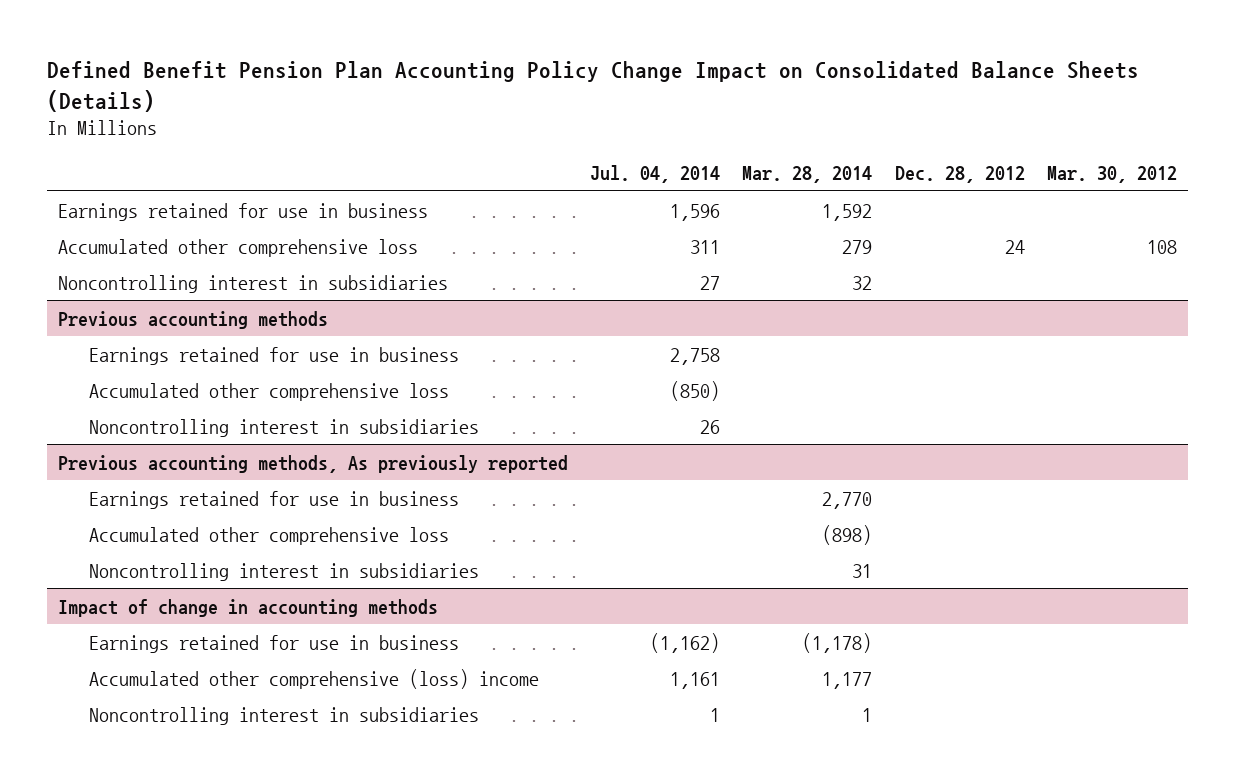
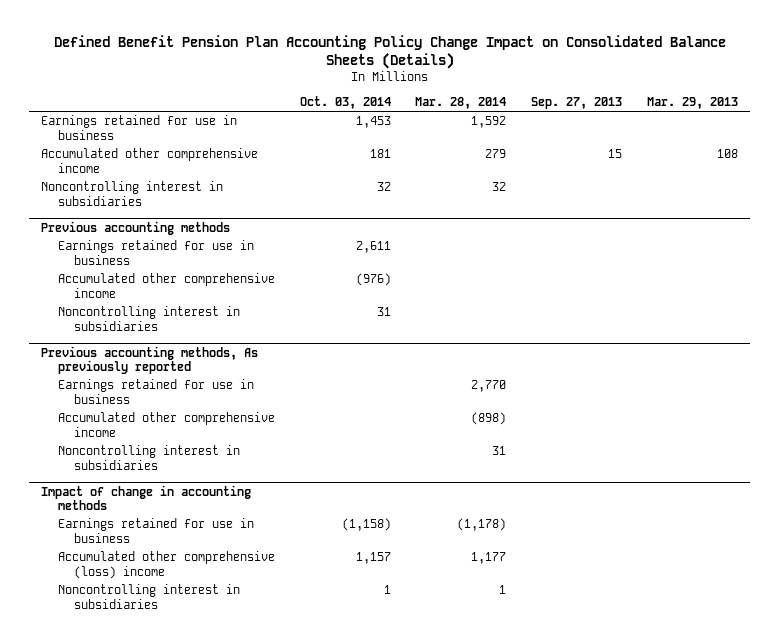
- | Jul. 04, 2014 | Mar. 28, 2014 | Dec. 28, 2012 | Mar. 30, 2012
+ | Oct. 03, 2014 | Mar. 28, 2014 | Sep. 27, 2013 | Mar. 29, 2013
- Accumulated other comprehensive loss | 311 | 279 | 24 | 108
+ Accumulated other comprehensive income | 181 | 279 | 15 | 108
@ Previous accounting methods
- Accumulated other comprehensive loss | (850) | | |
+ Accumulated other comprehensive income | (976) | | |
@ Previous accounting methods, As previously reported
- Accumulated other comprehensive loss | | (898) | |
+ Accumulated other comprehensive income | | (898) | |

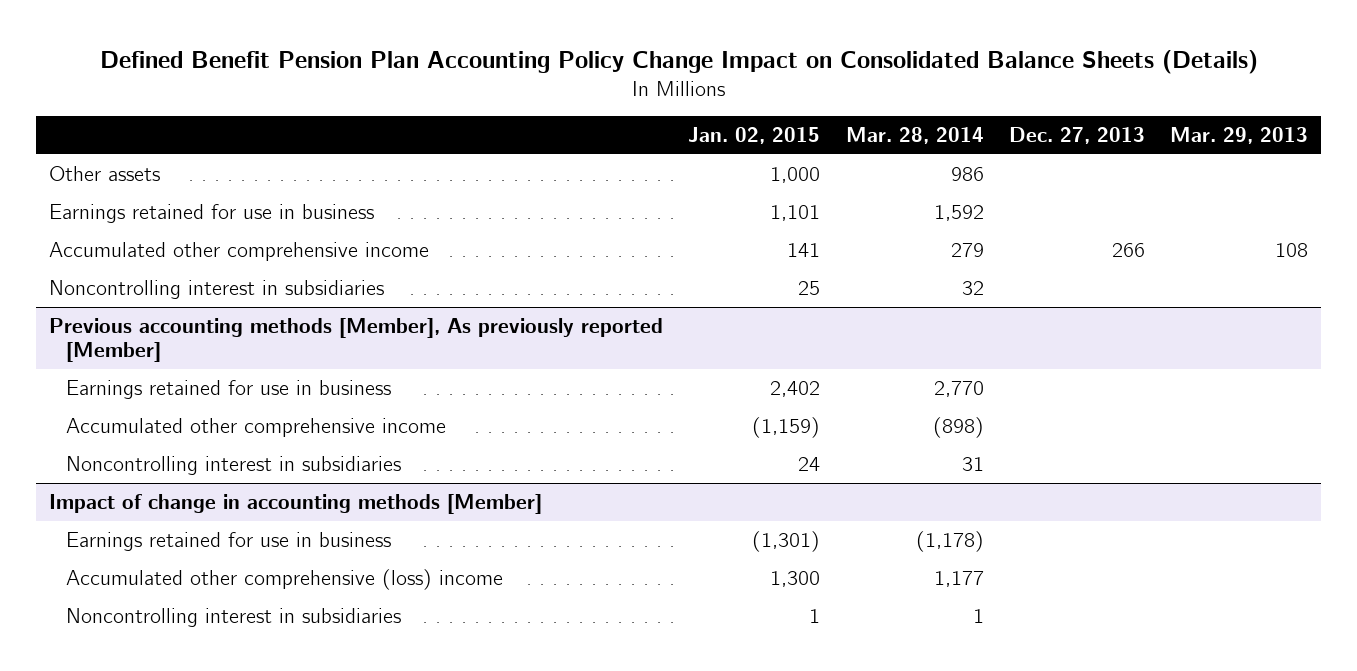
- | Oct. 03, 2014 | Mar. 28, 2014 | Sep. 27, 2013 | Mar. 29, 2013
+ | Jan. 02, 2015 | Mar. 28, 2014 | Dec. 27, 2013 | Mar. 29, 2013
+ Other assets | 1,000 | 986 | |
- Previous accounting methods
- Earnings retained for use in business | 2,611 | | |
- Accumulated other comprehensive income | (976) | | |
- Noncontrolling interest in subsidiaries | 31 | | |
- Previous accounting methods, As previously reported
+ Previous accounting methods [Member], As previously reported [Member]
- Impact of change in accounting methods
+ Impact of change in accounting methods [Member]

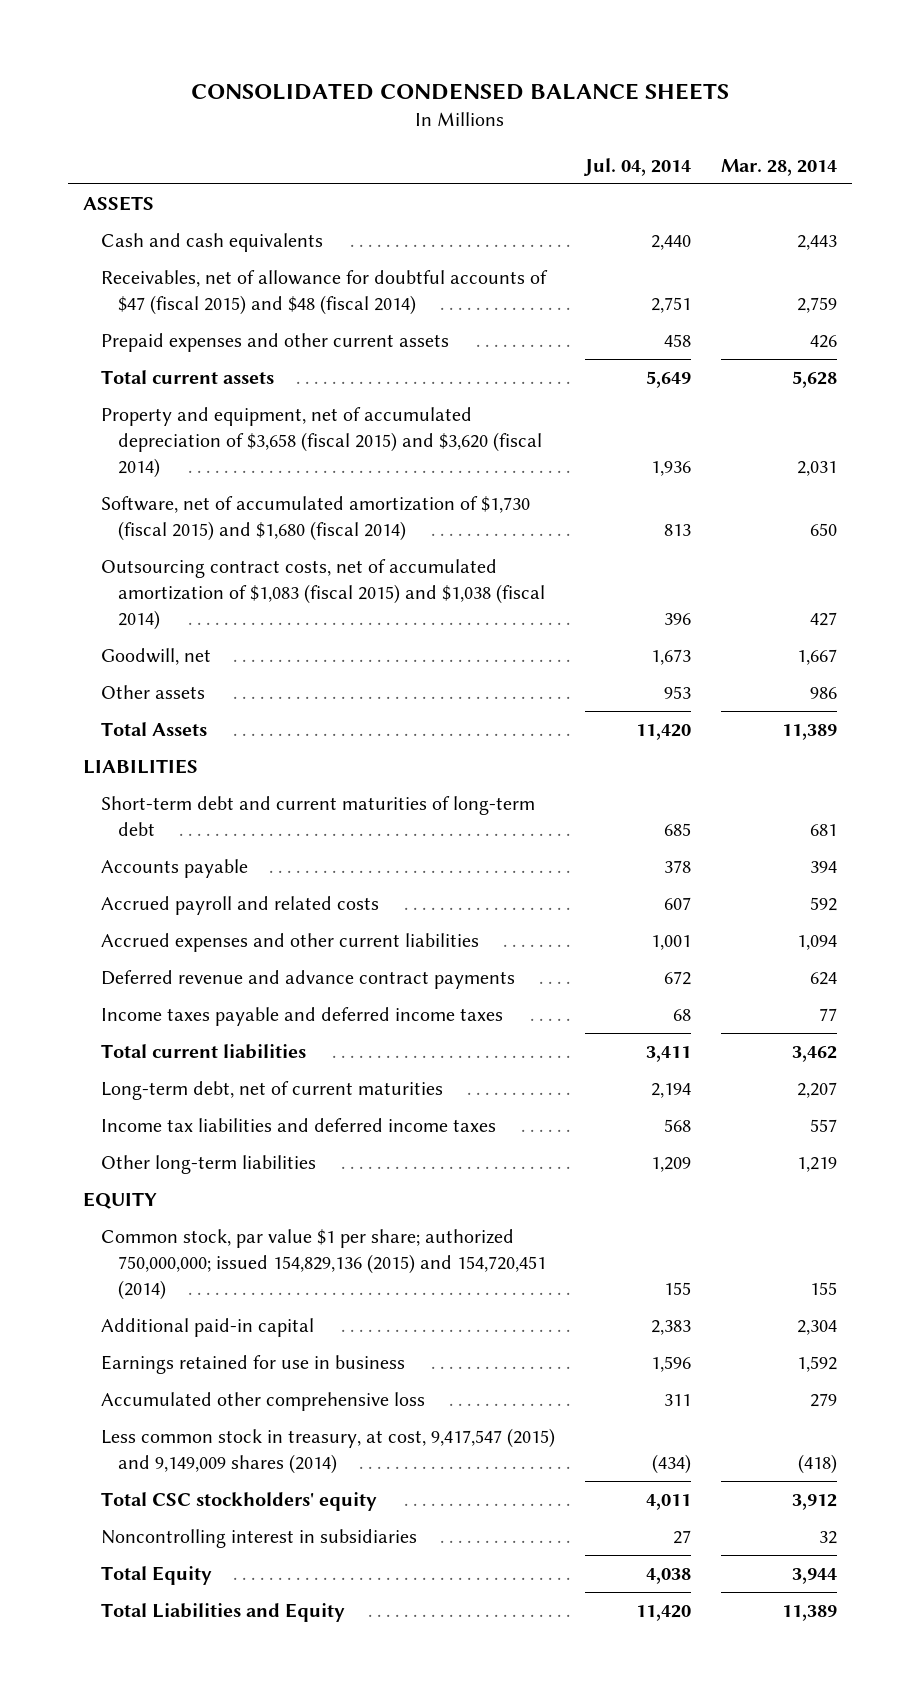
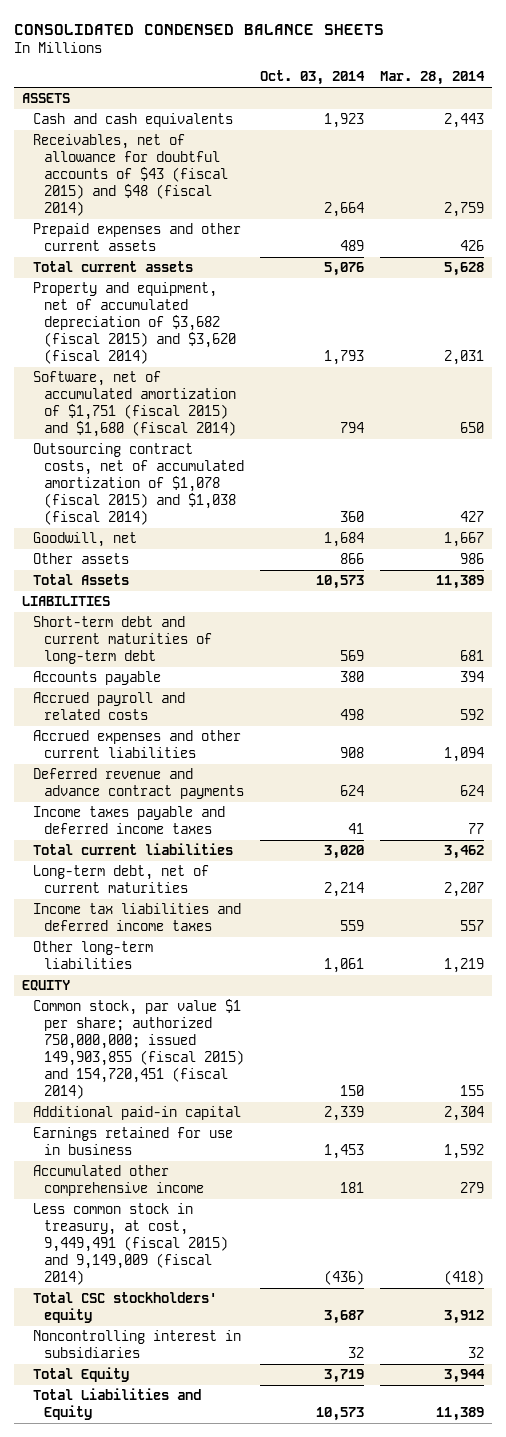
- | Jul. 04, 2014 | Mar. 28, 2014
+ | Oct. 03, 2014 | Mar. 28, 2014
- Receivables, net of allowance for doubtful accounts of $47 (fiscal 2015) and $48 (fiscal 2014) | 2,751 | 2,759
+ Receivables, net of allowance for doubtful accounts of $43 (fiscal 2015) and $48 (fiscal 2014) | 2,664 | 2,759
- Property and equipment, net of accumulated depreciation of $3,658 (fiscal 2015) and $3,620 (fiscal 2014) | 1,936 | 2,031
- Software, net of accumulated amortization of $1,730 (fiscal 2015) and $1,680 (fiscal 2014) | 813 | 650
- Outsourcing contract costs, net of accumulated amortization of $1,083 (fiscal 2015) and $1,038 (fiscal 2014) | 396 | 427
+ Property and equipment, net of accumulated depreciation of $3,682 (fiscal 2015) and $3,620 (fiscal 2014) | 1,793 | 2,031
+ Software, net of accumulated amortization of $1,751 (fiscal 2015) and $1,680 (fiscal 2014) | 794 | 650
+ Outsourcing contract costs, net of accumulated amortization of $1,078 (fiscal 2015) and $1,038 (fiscal 2014) | 360 | 427
- Common stock, par value $1 per share; authorized 750,000,000; issued 154,829,136 (2015) and 154,720,451 (2014) | 155 | 155
+ Common stock, par value $1 per share; authorized 750,000,000; issued 149,903,855 (fiscal 2015) and 154,720,451 (fiscal 2014) | 150 | 155
- Accumulated other comprehensive loss | 311 | 279
- Less common stock in treasury, at cost, 9,417,547 (2015) and 9,149,009 shares (2014) | (434) | (418)
+ Accumulated other comprehensive income | 181 | 279
+ Less common stock in treasury, at cost, 9,449,491 (fiscal 2015) and 9,149,009 (fiscal 2014) | (436) | (418)

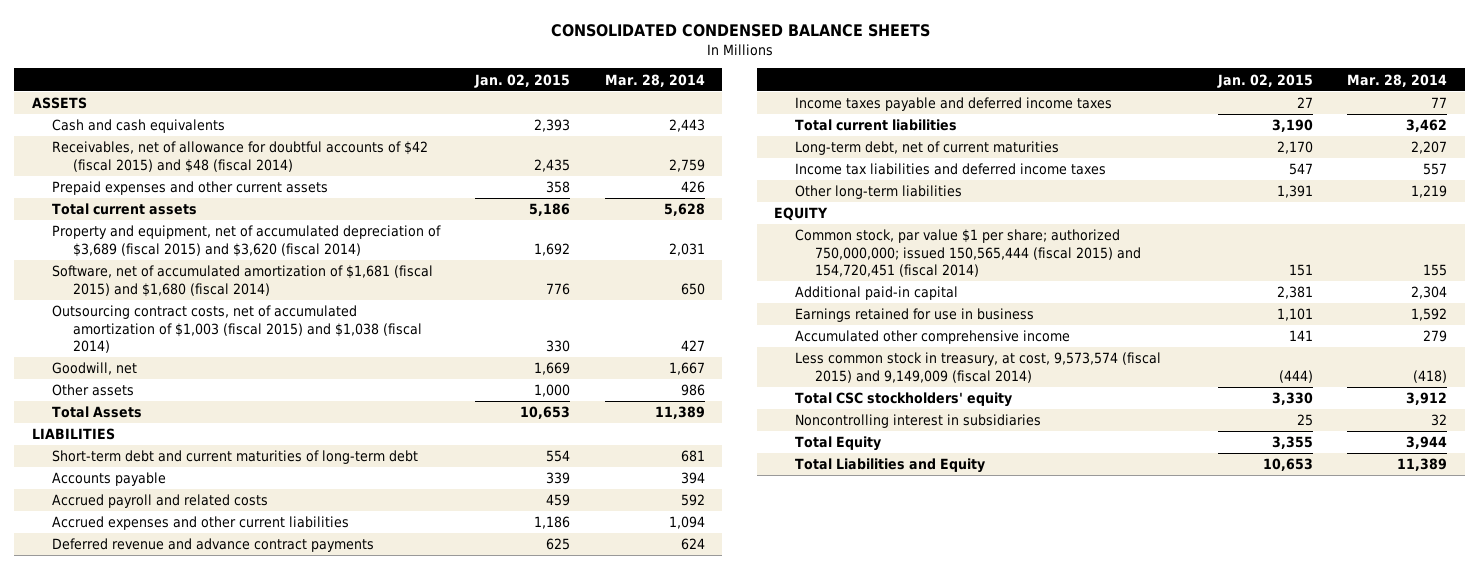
- | Oct. 03, 2014 | Mar. 28, 2014
+ | Jan. 02, 2015 | Mar. 28, 2014
- Receivables, net of allowance for doubtful accounts of $43 (fiscal 2015) and $48 (fiscal 2014) | 2,664 | 2,759
+ Receivables, net of allowance for doubtful accounts of $42 (fiscal 2015) and $48 (fiscal 2014) | 2,435 | 2,759
- Property and equipment, net of accumulated depreciation of $3,682 (fiscal 2015) and $3,620 (fiscal 2014) | 1,793 | 2,031
- Software, net of accumulated amortization of $1,751 (fiscal 2015) and $1,680 (fiscal 2014) | 794 | 650
- Outsourcing contract costs, net of accumulated amortization of $1,078 (fiscal 2015) and $1,038 (fiscal 2014) | 360 | 427
+ Property and equipment, net of accumulated depreciation of $3,689 (fiscal 2015) and $3,620 (fiscal 2014) | 1,692 | 2,031
+ Software, net of accumulated amortization of $1,681 (fiscal 2015) and $1,680 (fiscal 2014) | 776 | 650
+ Outsourcing contract costs, net of accumulated amortization of $1,003 (fiscal 2015) and $1,038 (fiscal 2014) | 330 | 427
- Common stock, par value $1 per share; authorized 750,000,000; issued 149,903,855 (fiscal 2015) and 154,720,451 (fiscal 2014) | 150 | 155
+ Common stock, par value $1 per share; authorized 750,000,000; issued 150,565,444 (fiscal 2015) and 154,720,451 (fiscal 2014) | 151 | 155
- Less common stock in treasury, at cost, 9,449,491 (fiscal 2015) and 9,149,009 (fiscal 2014) | (436) | (418)
+ Less common stock in treasury, at cost, 9,573,574 (fiscal 2015) and 9,149,009 (fiscal 2014) | (444) | (418)

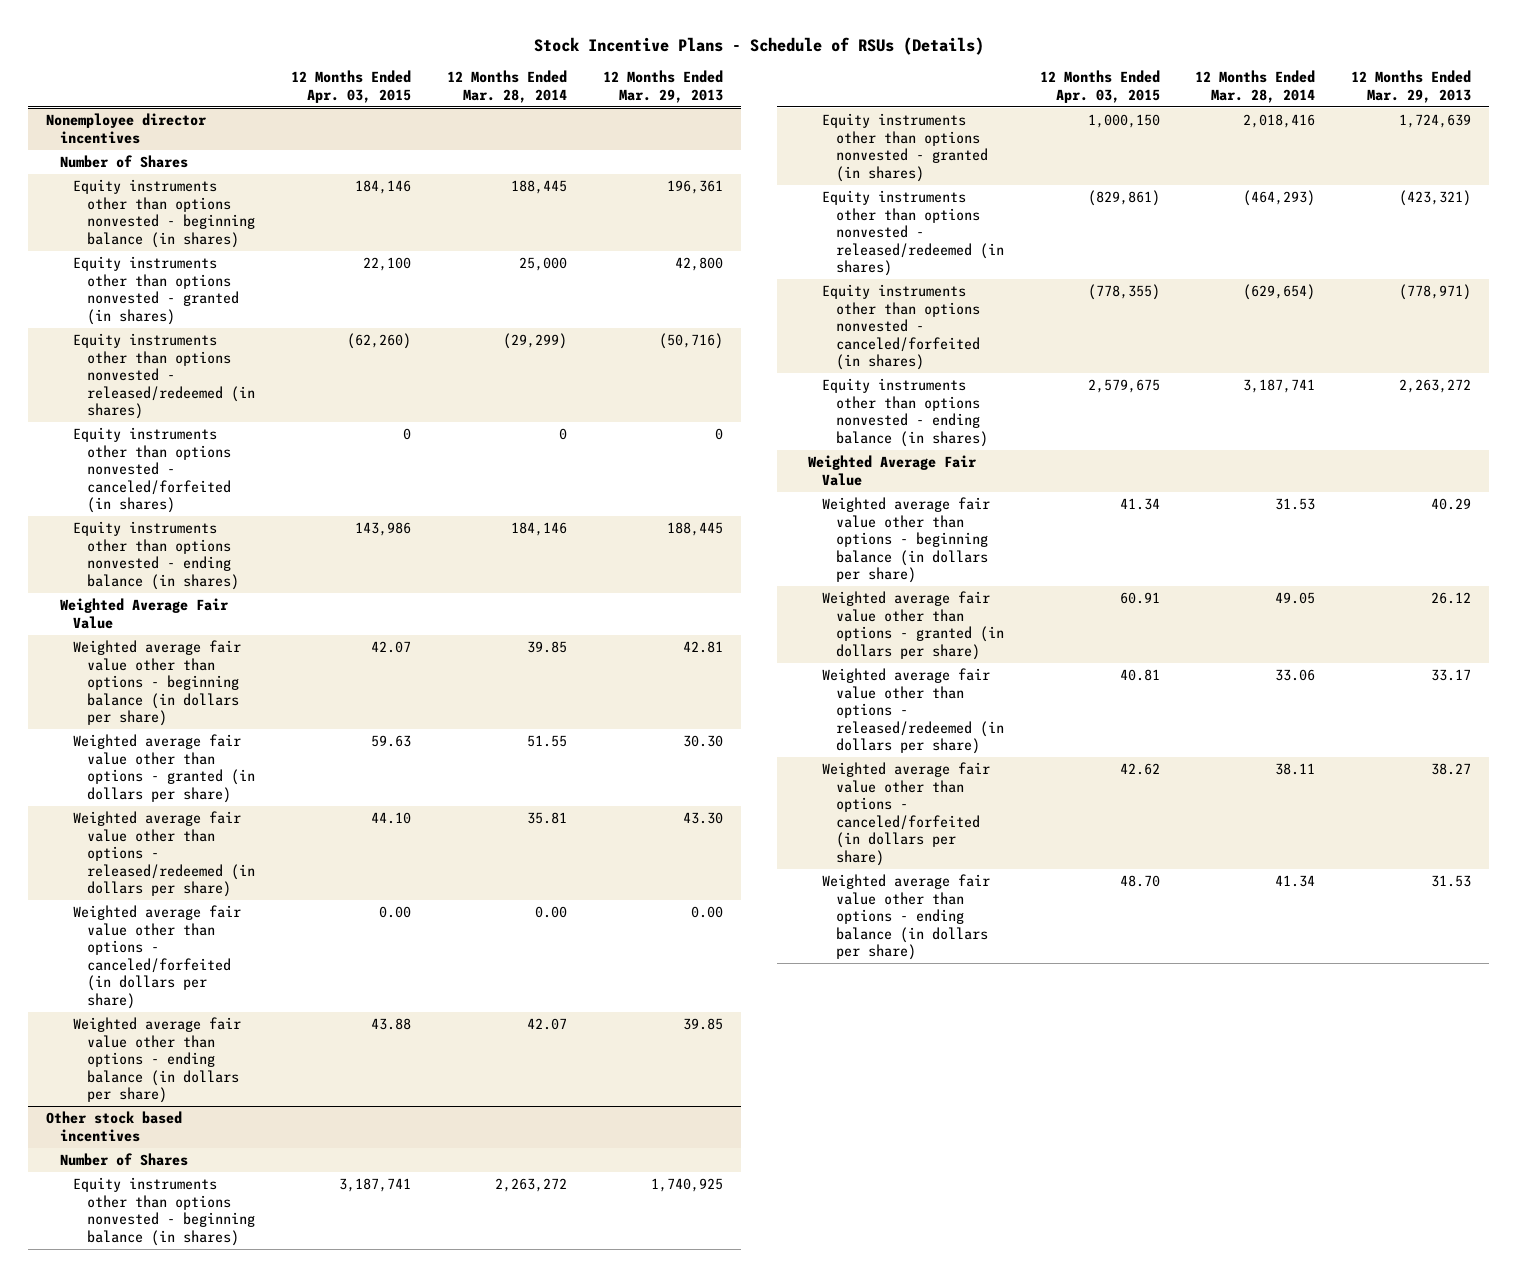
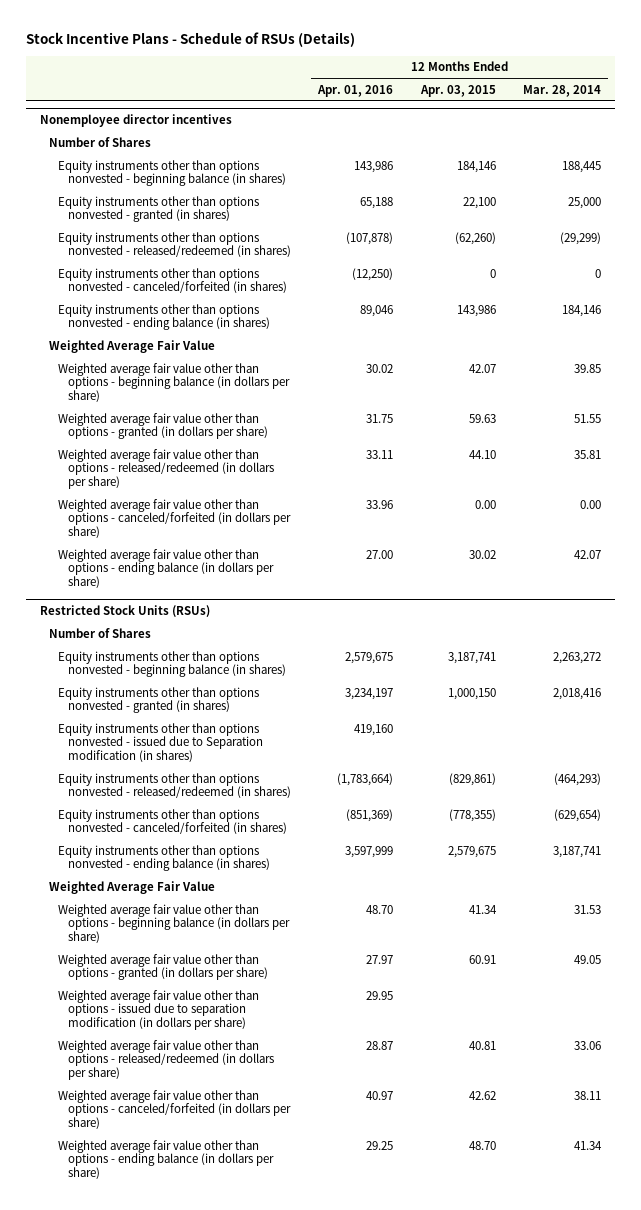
- | 12 Months Ended Apr. 03, 2015 | 12 Months Ended Mar. 28, 2014 | 12 Months Ended Mar. 29, 2013
+ | 12 Months Ended Apr. 01, 2016 | 12 Months Ended Apr. 03, 2015 | 12 Months Ended Mar. 28, 2014
@ Nonemployee director incentives
- Weighted average fair value other than options - ending balance (in dollars per share) | 43.88 | 42.07 | 39.85
- Other stock based incentives
@ Nonemployee director incentives
+ Weighted average fair value other than options - ending balance (in dollars per share) | 27.00 | 30.02 | 42.07
+ Restricted Stock Units (RSUs)
+ Equity instruments other than options nonvested - issued due to Separation modification (in shares) | 419,160 | |
+ Weighted average fair value other than options - issued due to separation modification (in dollars per share) | 29.95 | |

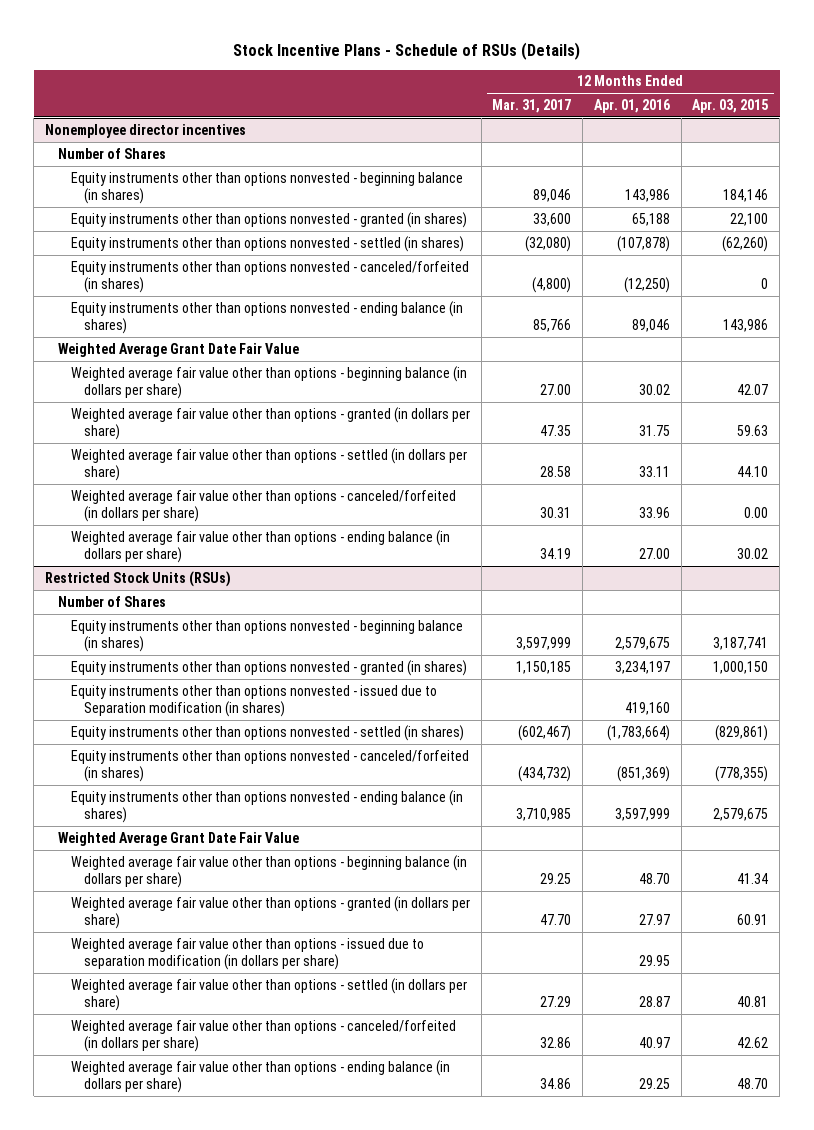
- | 12 Months Ended Apr. 01, 2016 | 12 Months Ended Apr. 03, 2015 | 12 Months Ended Mar. 28, 2014
+ | 12 Months Ended Mar. 31, 2017 | 12 Months Ended Apr. 01, 2016 | 12 Months Ended Apr. 03, 2015
@ Nonemployee director incentives
- Equity instruments other than options nonvested - released/redeemed (in shares) | (107,878) | (62,260) | (29,299)
+ Equity instruments other than options nonvested - settled (in shares) | (32,080) | (107,878) | (62,260)
- Weighted Average Fair Value
+ Weighted Average Grant Date Fair Value
- Weighted average fair value other than options - released/redeemed (in dollars per share) | 33.11 | 44.10 | 35.81
+ Weighted average fair value other than options - settled (in dollars per share) | 28.58 | 33.11 | 44.10
@ Restricted Stock Units (RSUs)
- Equity instruments other than options nonvested - released/redeemed (in shares) | (1,783,664) | (829,861) | (464,293)
+ Equity instruments other than options nonvested - settled (in shares) | (602,467) | (1,783,664) | (829,861)
- Weighted Average Fair Value
+ Weighted Average Grant Date Fair Value
- Weighted average fair value other than options - released/redeemed (in dollars per share) | 28.87 | 40.81 | 33.06
+ Weighted average fair value other than options - settled (in dollars per share) | 27.29 | 28.87 | 40.81

